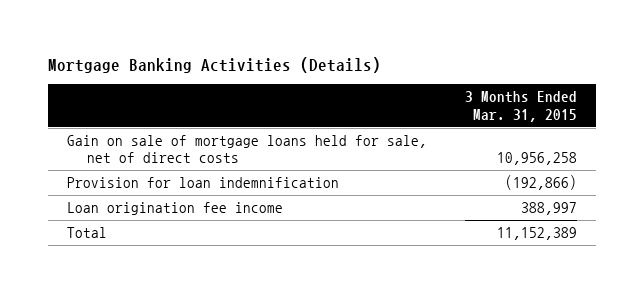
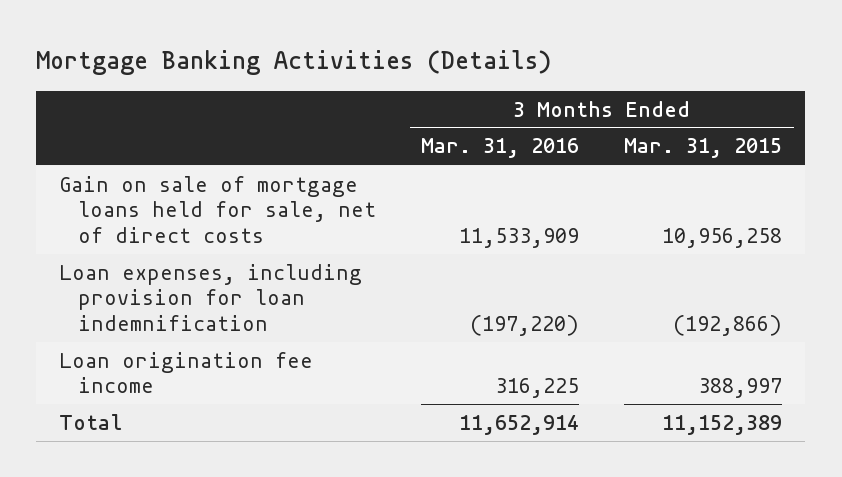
- | 3 Months Ended Mar. 31, 2015
+ | 3 Months Ended Mar. 31, 2016 | 3 Months Ended Mar. 31, 2015
- Provision for loan indemnification | (192,866)
+ Loan expenses, including provision for loan indemnification | (197,220) | (192,866)

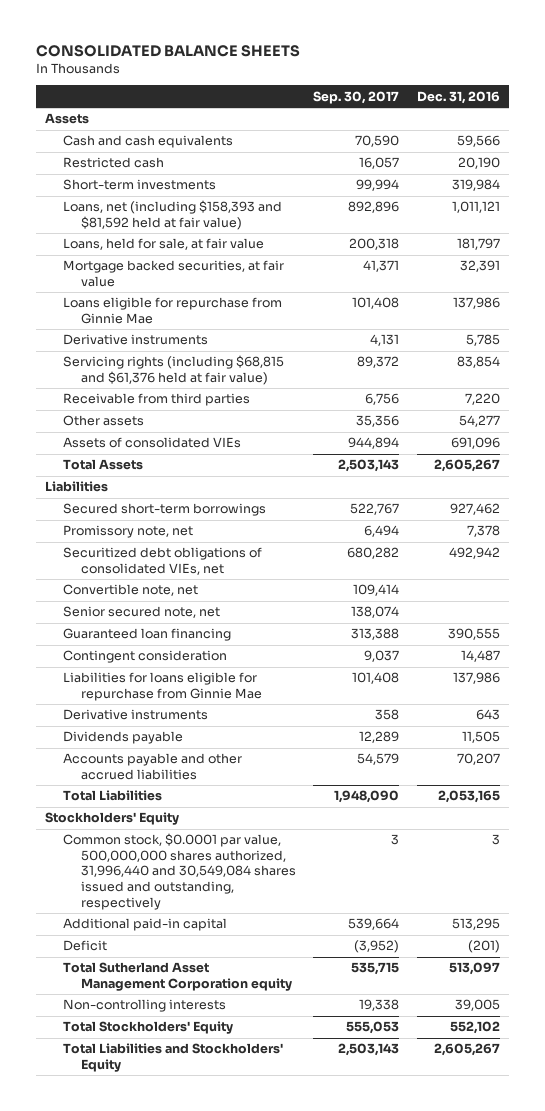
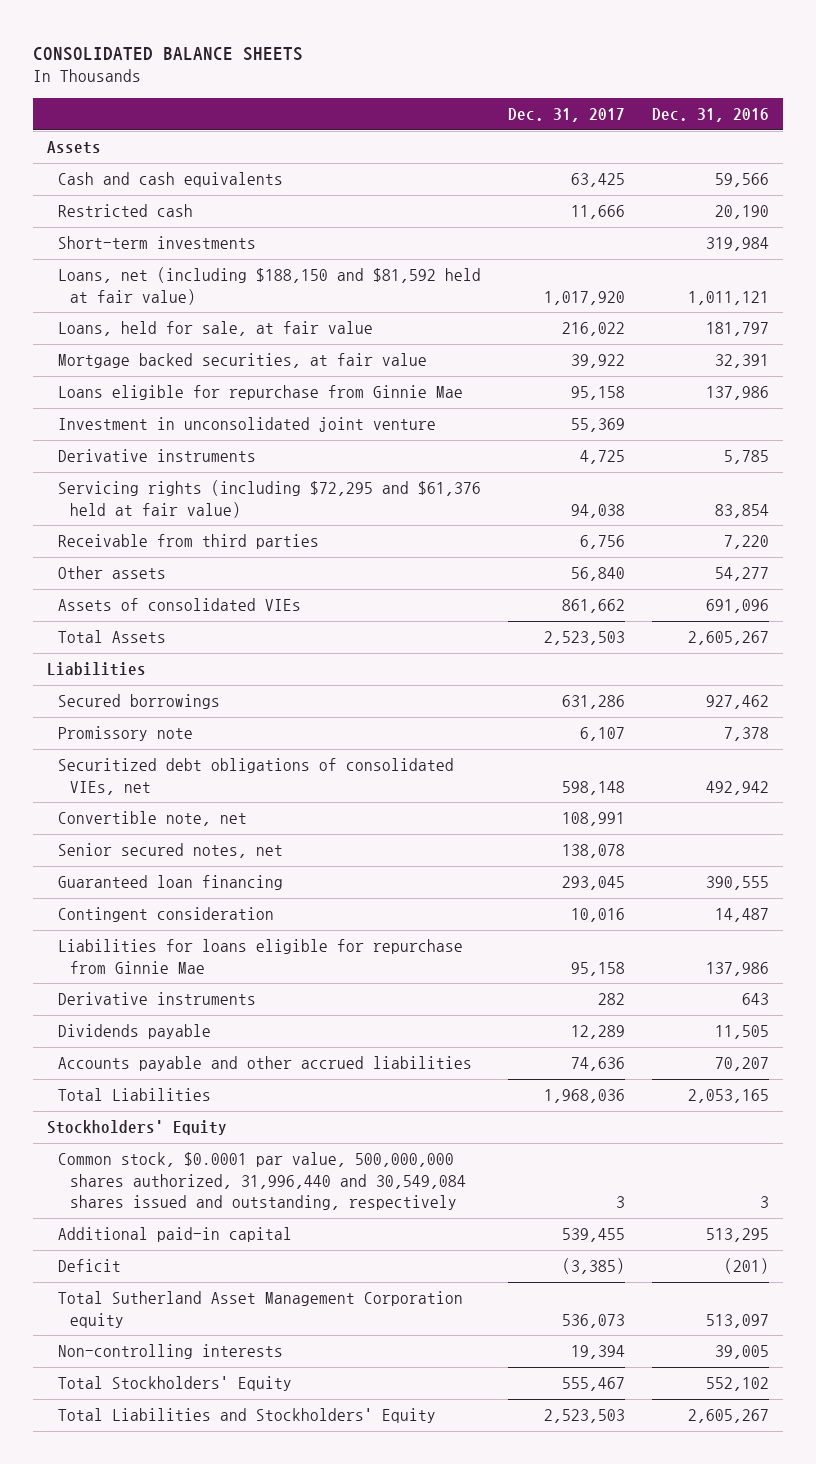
- | Sep. 30, 2017 | Dec. 31, 2016
+ | Dec. 31, 2017 | Dec. 31, 2016
- Loans, net (including $158,393 and $81,592 held at fair value) | 892,896 | 1,011,121
+ Loans, net (including $188,150 and $81,592 held at fair value) | 1,017,920 | 1,011,121
+ Investment in unconsolidated joint venture | 55,369 |
- Servicing rights (including $68,815 and $61,376 held at fair value) | 89,372 | 83,854
+ Servicing rights (including $72,295 and $61,376 held at fair value) | 94,038 | 83,854
- Secured short-term borrowings | 522,767 | 927,462
- Promissory note, net | 6,494 | 7,378
+ Secured borrowings | 631,286 | 927,462
+ Promissory note | 6,107 | 7,378
- Senior secured note, net | 138,074 |
+ Senior secured notes, net | 138,078 |

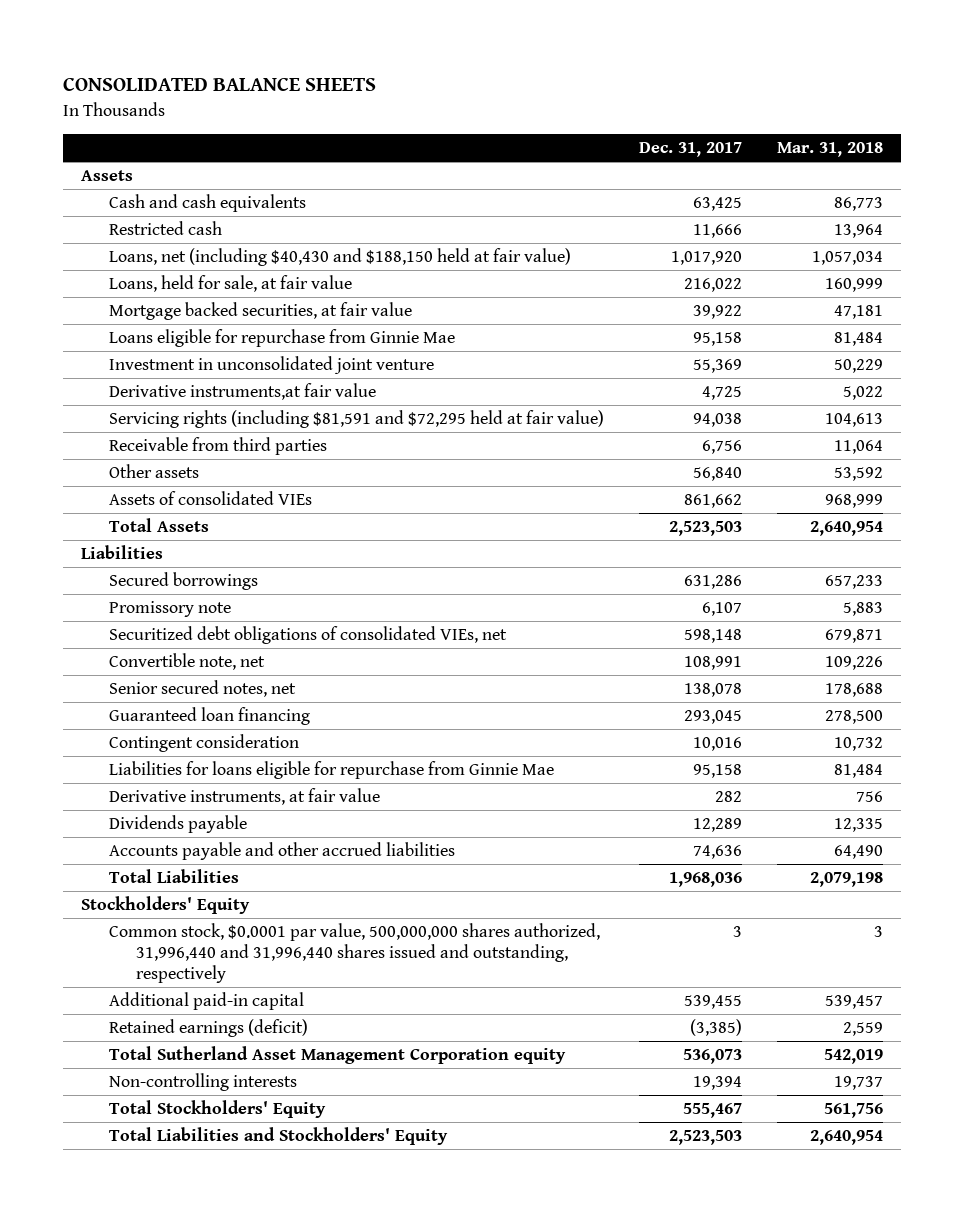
- | Dec. 31, 2017 | Dec. 31, 2016
+ | Dec. 31, 2017 | Mar. 31, 2018
- Short-term investments | | 319,984
- Loans, net (including $188,150 and $81,592 held at fair value) | 1,017,920 | 1,011,121
+ Loans, net (including $40,430 and $188,150 held at fair value) | 1,017,920 | 1,057,034
- Derivative instruments | 4,725 | 5,785
- Servicing rights (including $72,295 and $61,376 held at fair value) | 94,038 | 83,854
+ Derivative instruments,at fair value | 4,725 | 5,022
+ Servicing rights (including $81,591 and $72,295 held at fair value) | 94,038 | 104,613
- Derivative instruments | 282 | 643
+ Derivative instruments, at fair value | 282 | 756
- Common stock, $0.0001 par value, 500,000,000 shares authorized, 31,996,440 and 30,549,084 shares issued and outstanding, respectively | 3 | 3
+ Common stock, $0.0001 par value, 500,000,000 shares authorized, 31,996,440 and 31,996,440 shares issued and outstanding, respectively | 3 | 3
- Deficit | (3,385) | (201)
+ Retained earnings (deficit) | (3,385) | 2,559

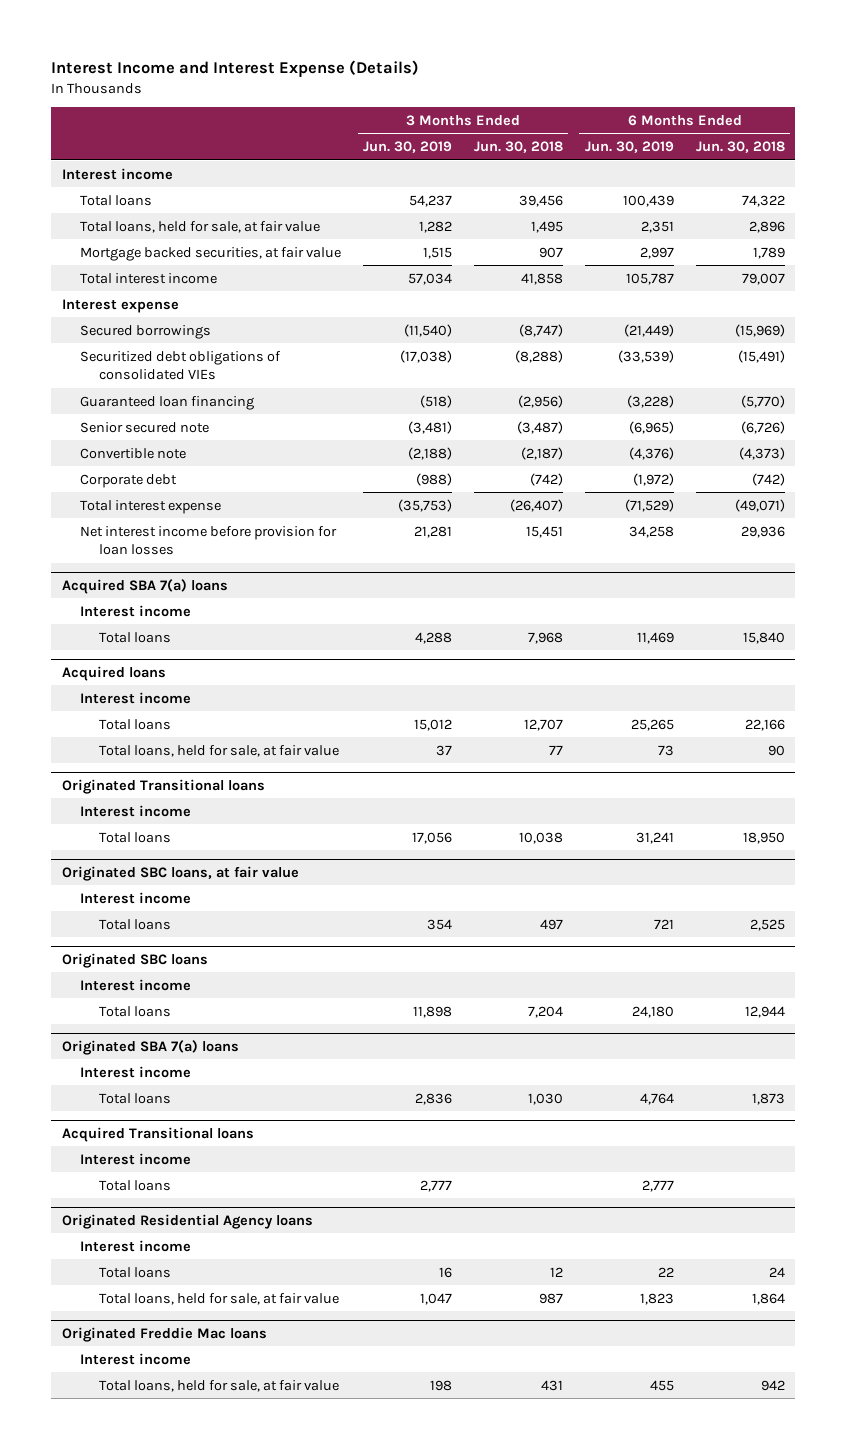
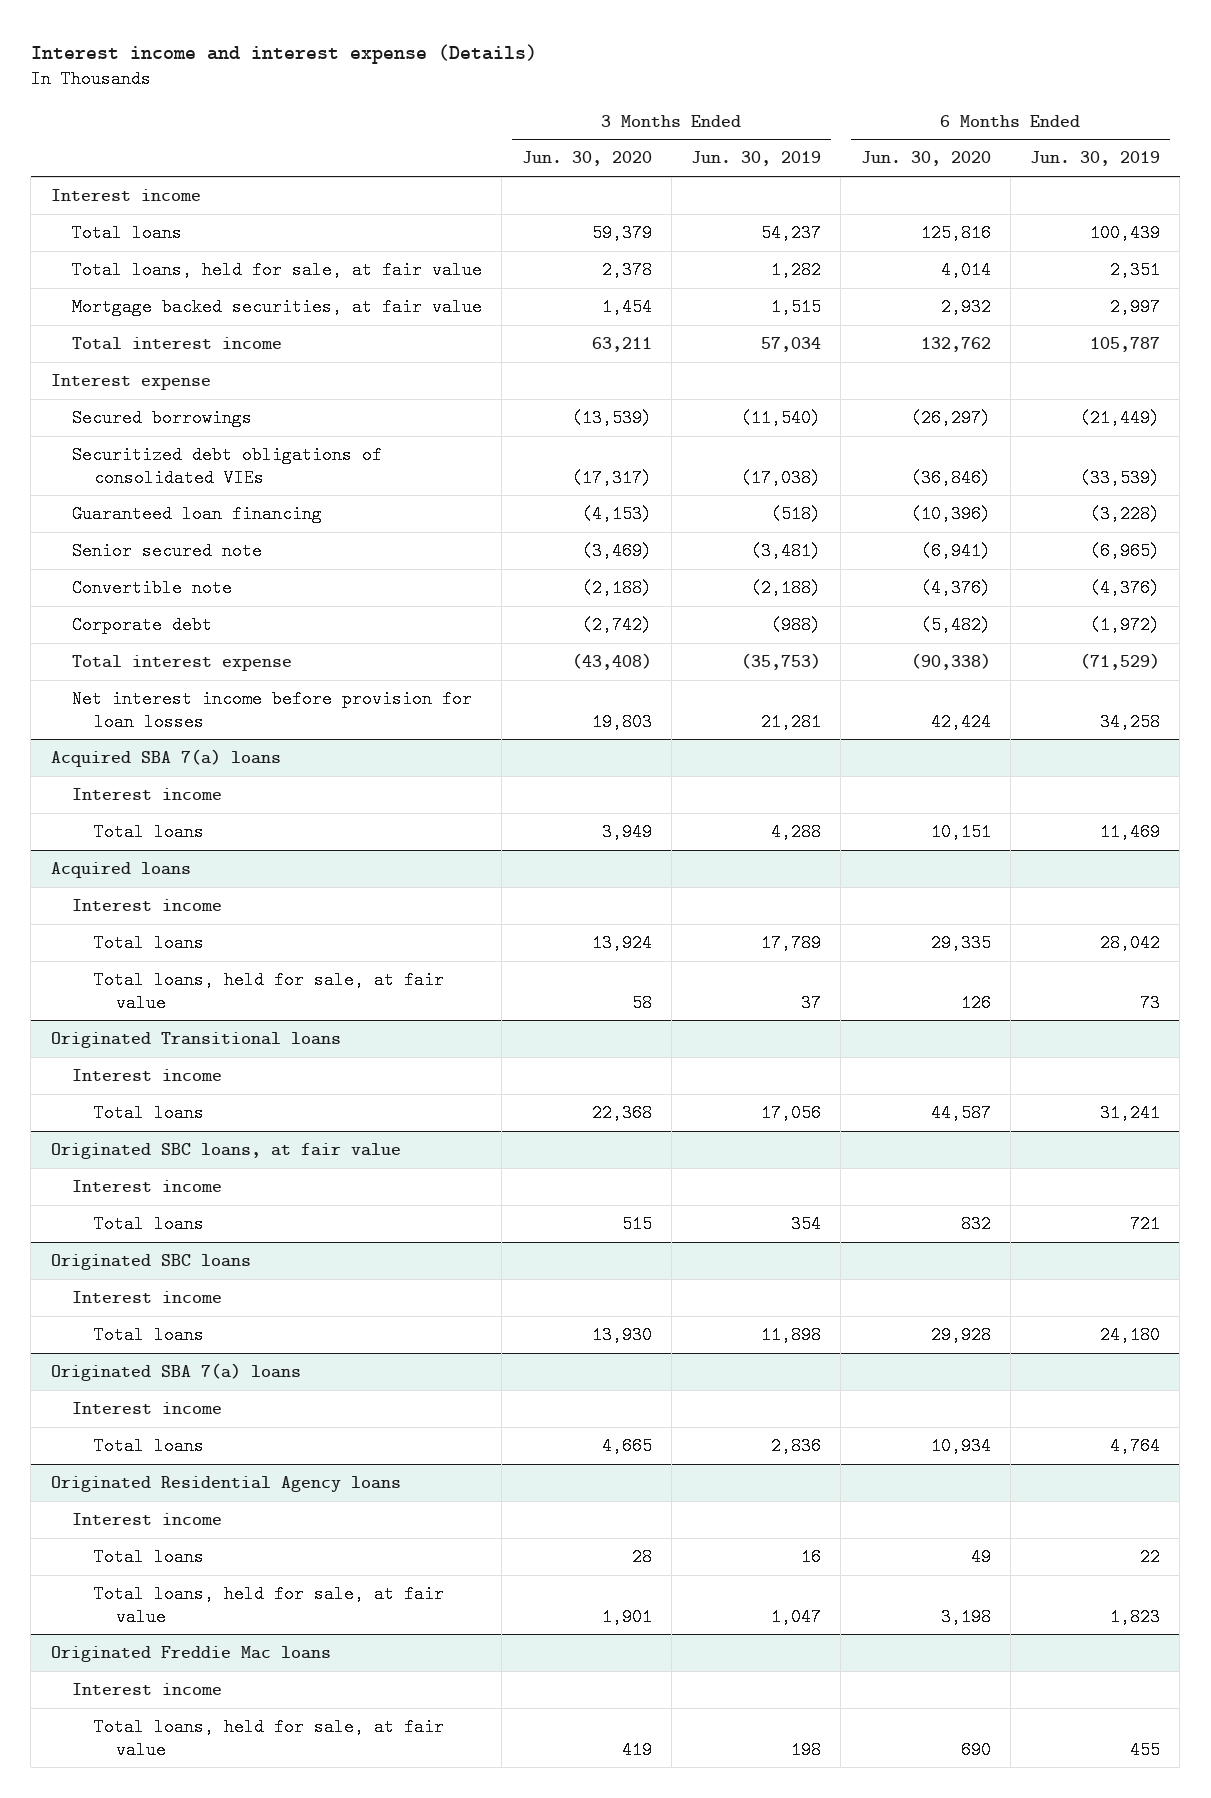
- Interest Income and Interest Expense (Details)
+ Interest income and interest expense (Details)
- | 3 Months Ended Jun. 30, 2019 | 3 Months Ended Jun. 30, 2018 | 6 Months Ended Jun. 30, 2019 | 6 Months Ended Jun. 30, 2018
+ | 3 Months Ended Jun. 30, 2020 | 3 Months Ended Jun. 30, 2019 | 6 Months Ended Jun. 30, 2020 | 6 Months Ended Jun. 30, 2019
@ Acquired loans
- Total loans | 15,012 | 12,707 | 25,265 | 22,166
+ Total loans | 13,924 | 17,789 | 29,335 | 28,042
- Acquired Transitional loans
- Interest income
- Total loans | 2,777 | | 2,777 |

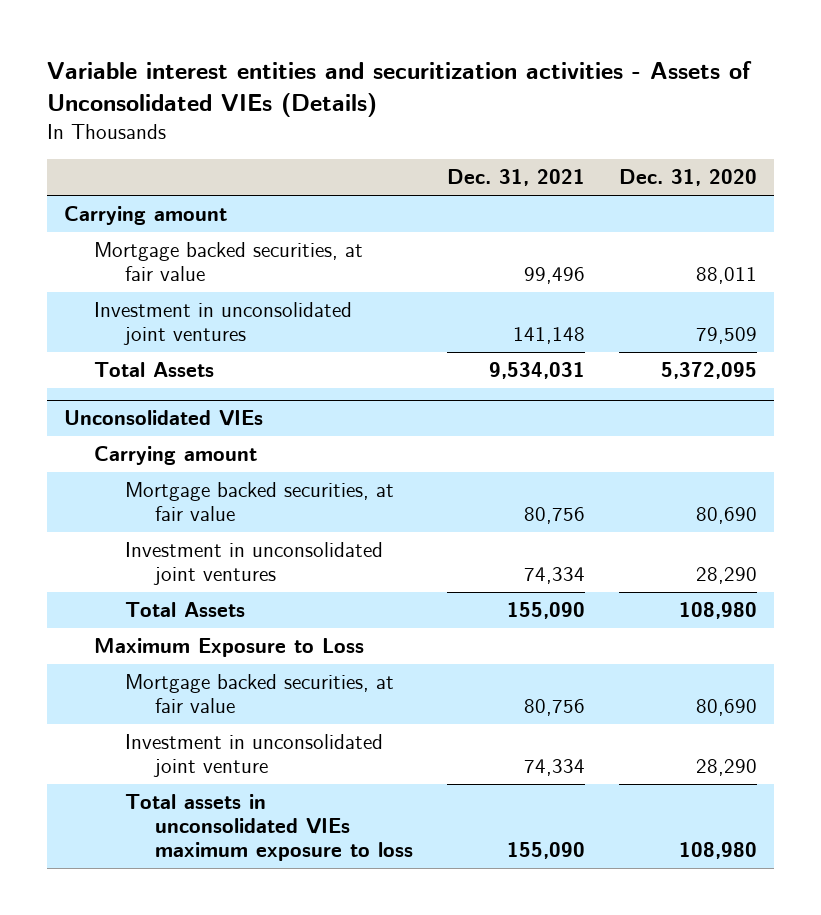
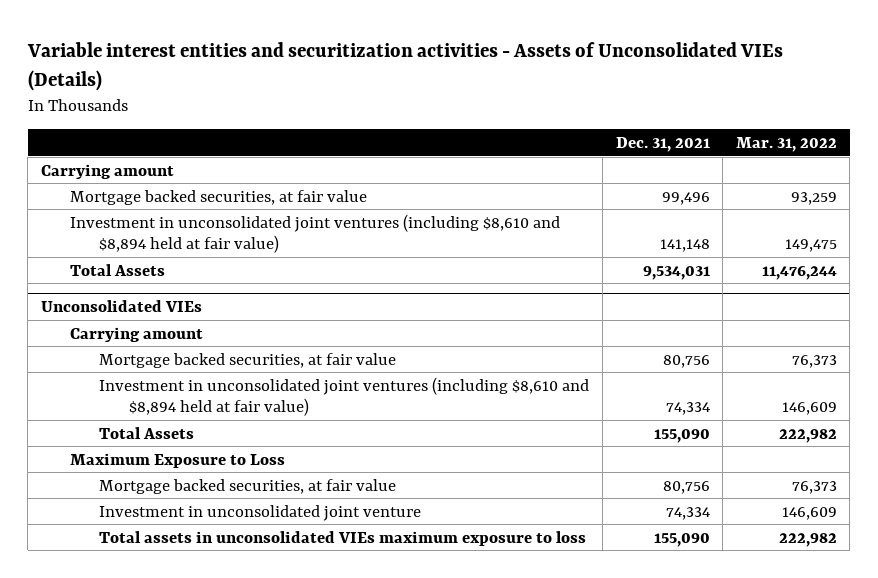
- | Dec. 31, 2021 | Dec. 31, 2020
+ | Dec. 31, 2021 | Mar. 31, 2022
- Investment in unconsolidated joint ventures | 141,148 | 79,509
+ Investment in unconsolidated joint ventures (including $8,610 and $8,894 held at fair value) | 141,148 | 149,475
@ Unconsolidated VIEs
- Investment in unconsolidated joint ventures | 74,334 | 28,290
+ Investment in unconsolidated joint ventures (including $8,610 and $8,894 held at fair value) | 74,334 | 146,609

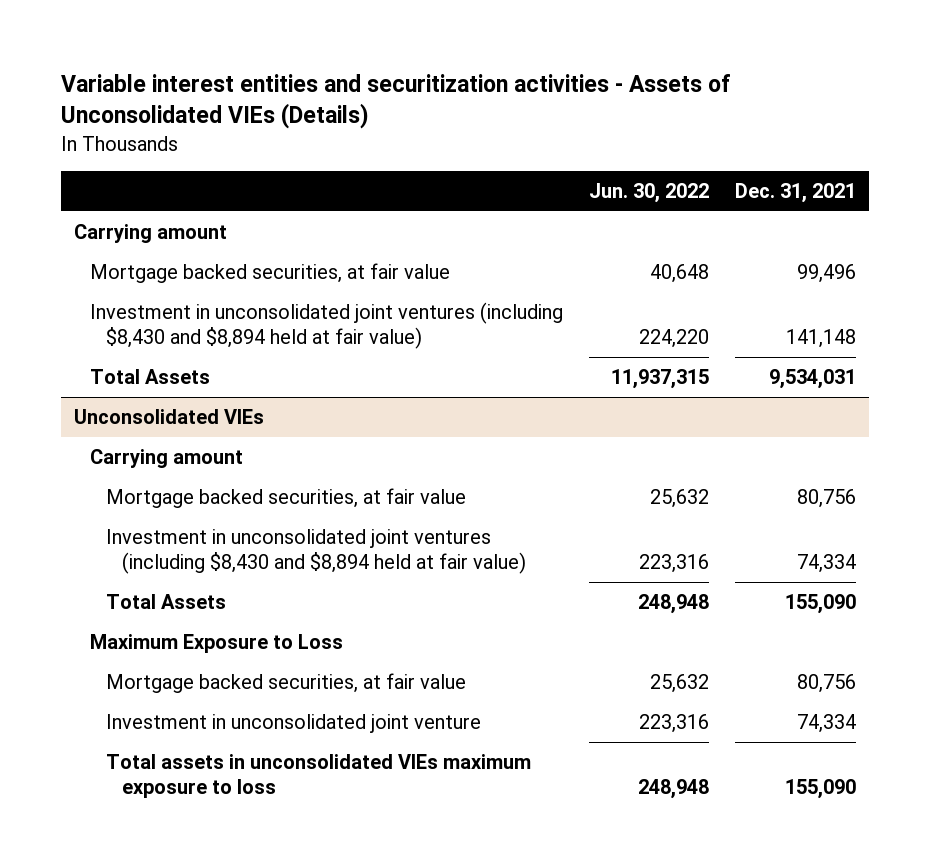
- | Dec. 31, 2021 | Mar. 31, 2022
+ | Jun. 30, 2022 | Dec. 31, 2021
- Investment in unconsolidated joint ventures (including $8,610 and $8,894 held at fair value) | 141,148 | 149,475
+ Investment in unconsolidated joint ventures (including $8,430 and $8,894 held at fair value) | 224,220 | 141,148
@ Unconsolidated VIEs
- Investment in unconsolidated joint ventures (including $8,610 and $8,894 held at fair value) | 74,334 | 146,609
+ Investment in unconsolidated joint ventures (including $8,430 and $8,894 held at fair value) | 223,316 | 74,334

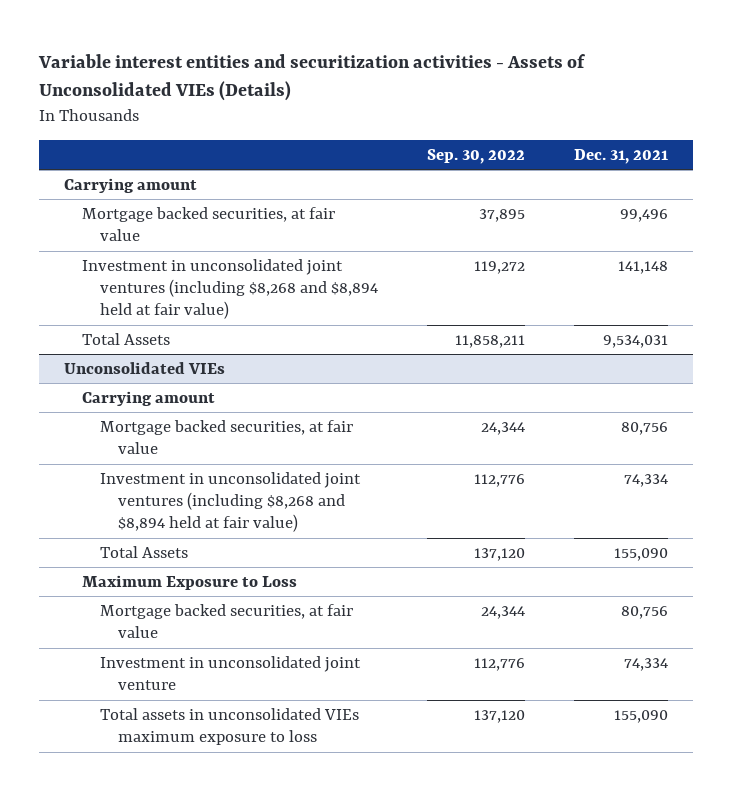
- | Jun. 30, 2022 | Dec. 31, 2021
+ | Sep. 30, 2022 | Dec. 31, 2021
- Investment in unconsolidated joint ventures (including $8,430 and $8,894 held at fair value) | 224,220 | 141,148
+ Investment in unconsolidated joint ventures (including $8,268 and $8,894 held at fair value) | 119,272 | 141,148
@ Unconsolidated VIEs
- Investment in unconsolidated joint ventures (including $8,430 and $8,894 held at fair value) | 223,316 | 74,334
+ Investment in unconsolidated joint ventures (including $8,268 and $8,894 held at fair value) | 112,776 | 74,334

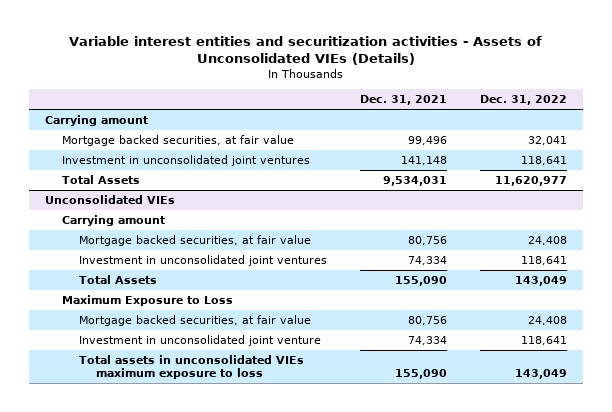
- | Sep. 30, 2022 | Dec. 31, 2021
+ | Dec. 31, 2021 | Dec. 31, 2022
- Investment in unconsolidated joint ventures (including $8,268 and $8,894 held at fair value) | 119,272 | 141,148
+ Investment in unconsolidated joint ventures | 141,148 | 118,641
@ Unconsolidated VIEs
- Investment in unconsolidated joint ventures (including $8,268 and $8,894 held at fair value) | 112,776 | 74,334
+ Investment in unconsolidated joint ventures | 74,334 | 118,641

